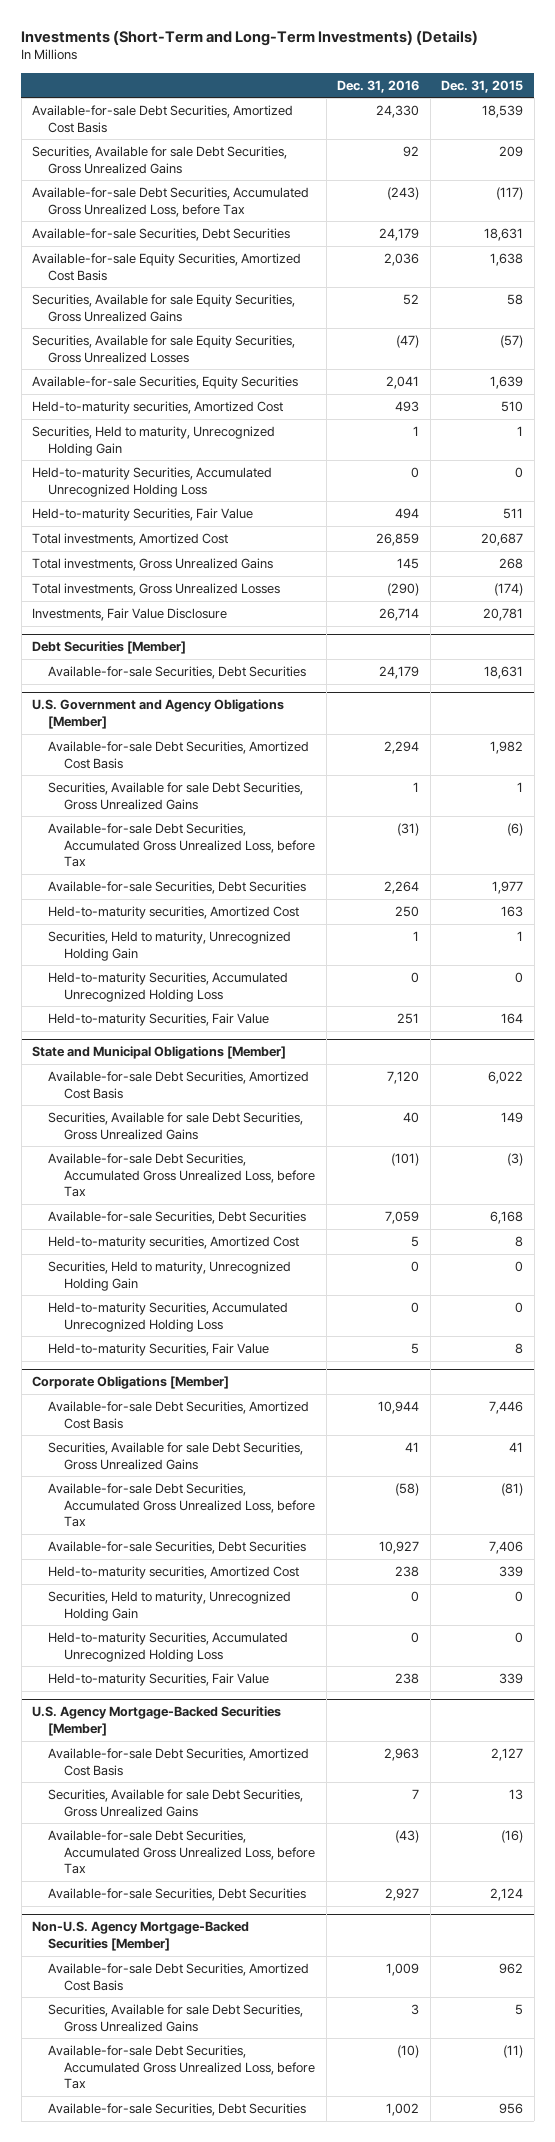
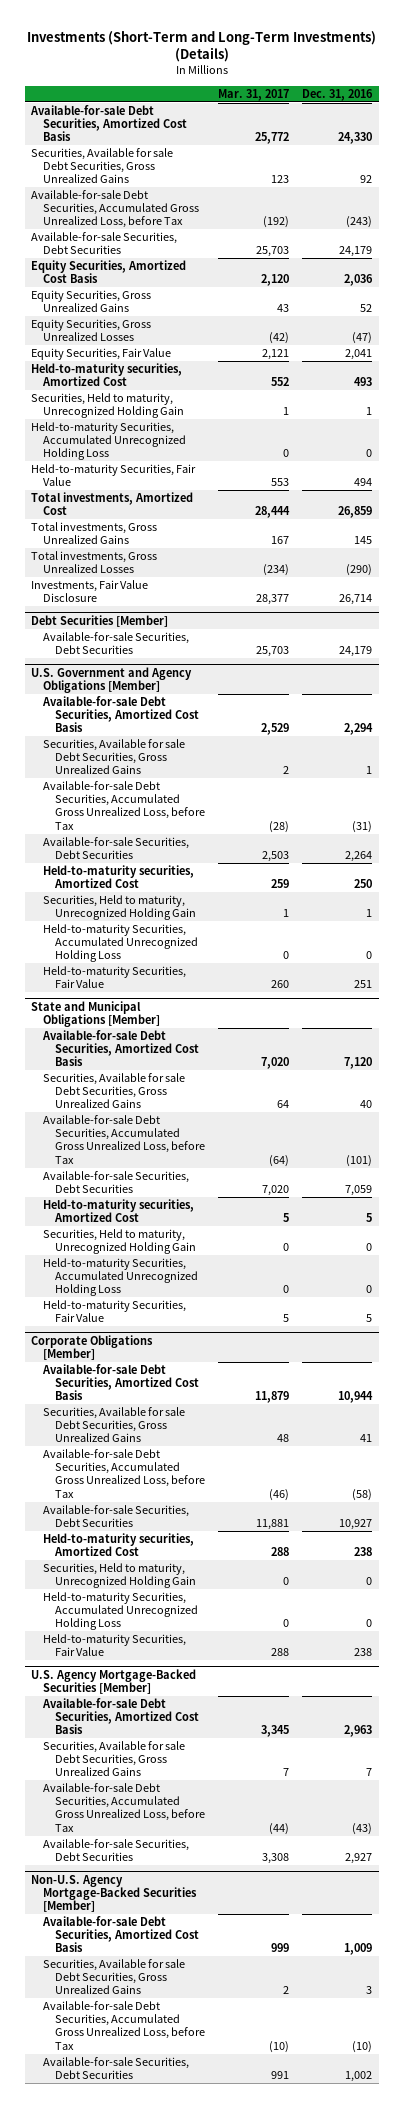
- | Dec. 31, 2016 | Dec. 31, 2015
+ | Mar. 31, 2017 | Dec. 31, 2016
- Available-for-sale Equity Securities, Amortized Cost Basis | 2,036 | 1,638
- Securities, Available for sale Equity Securities, Gross Unrealized Gains | 52 | 58
- Securities, Available for sale Equity Securities, Gross Unrealized Losses | (47) | (57)
- Available-for-sale Securities, Equity Securities | 2,041 | 1,639
+ Equity Securities, Amortized Cost Basis | 2,120 | 2,036
+ Equity Securities, Gross Unrealized Gains | 43 | 52
+ Equity Securities, Gross Unrealized Losses | (42) | (47)
+ Equity Securities, Fair Value | 2,121 | 2,041

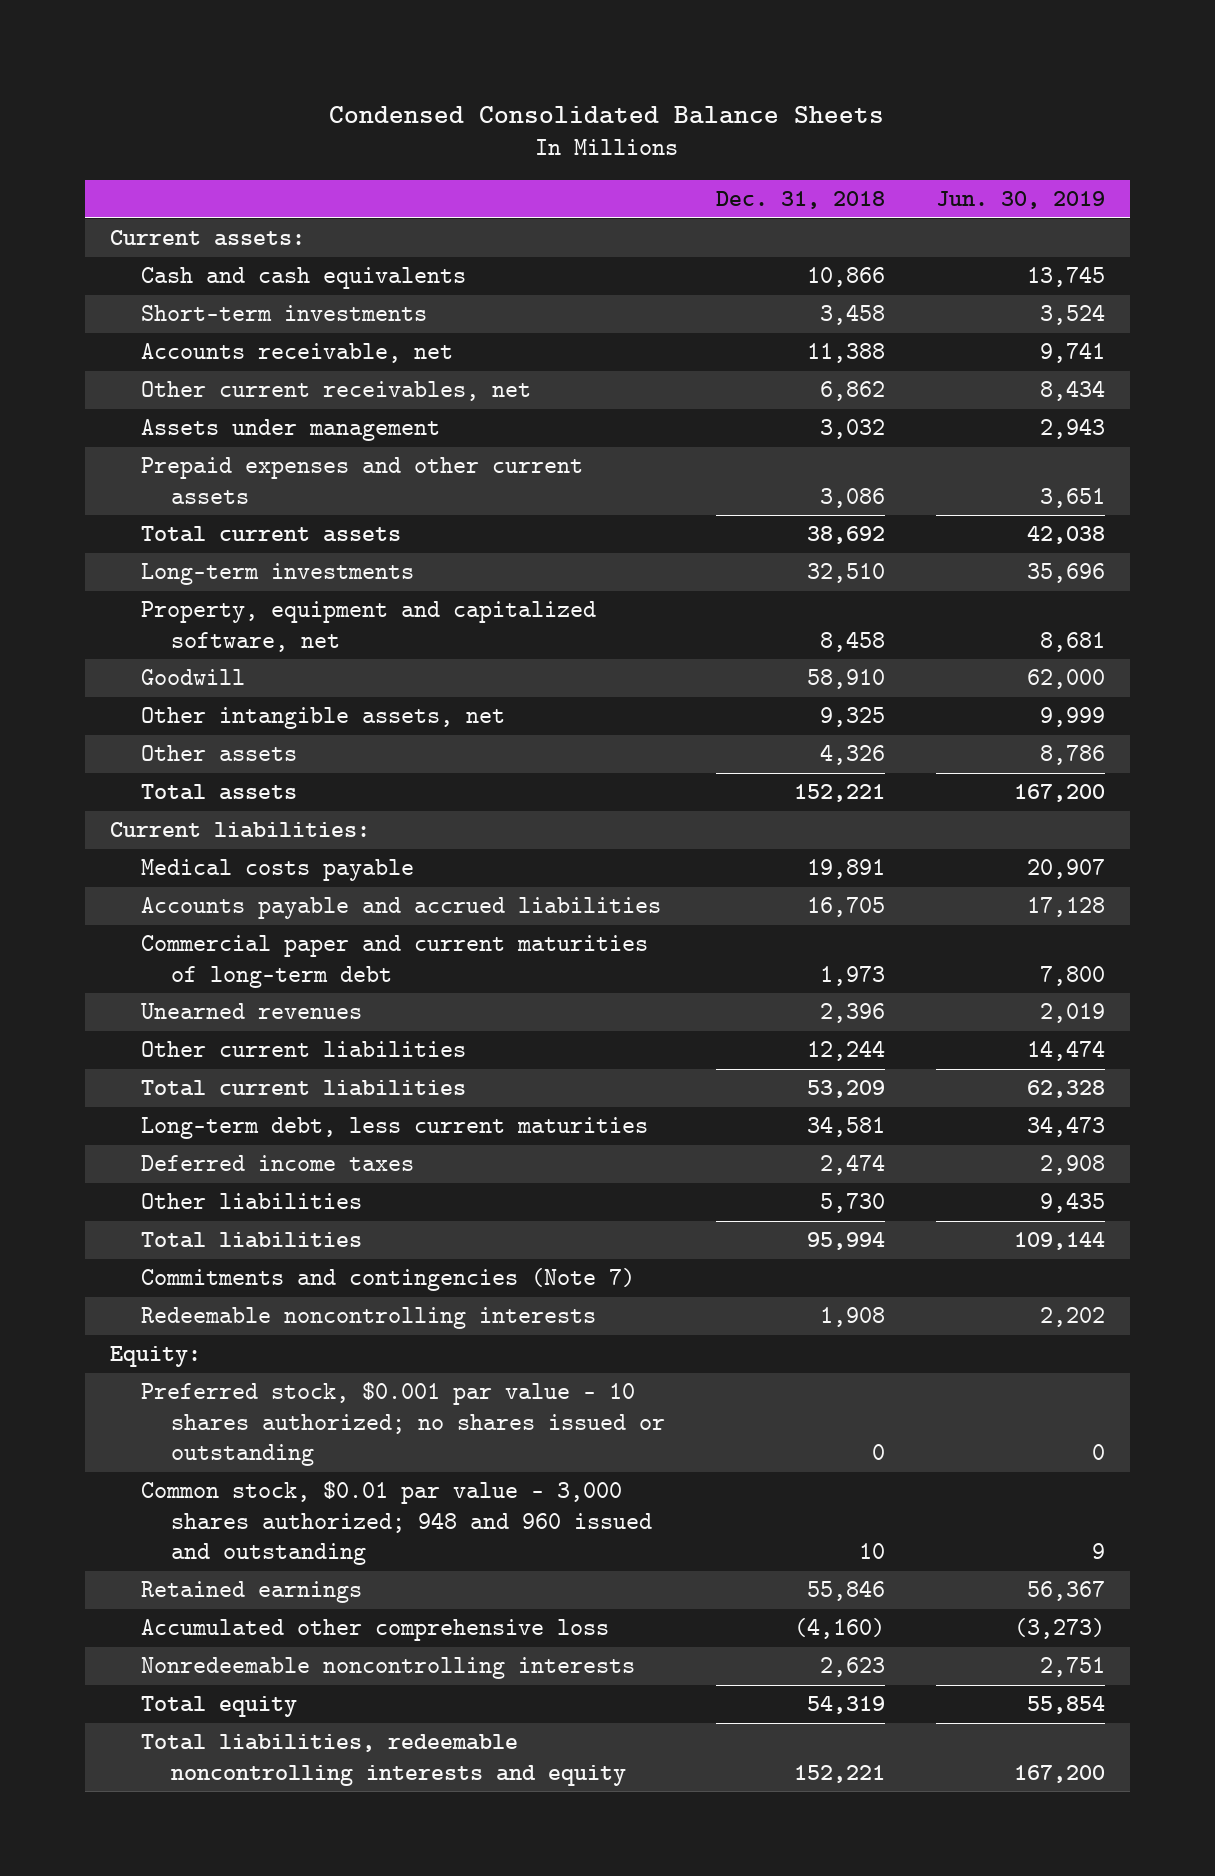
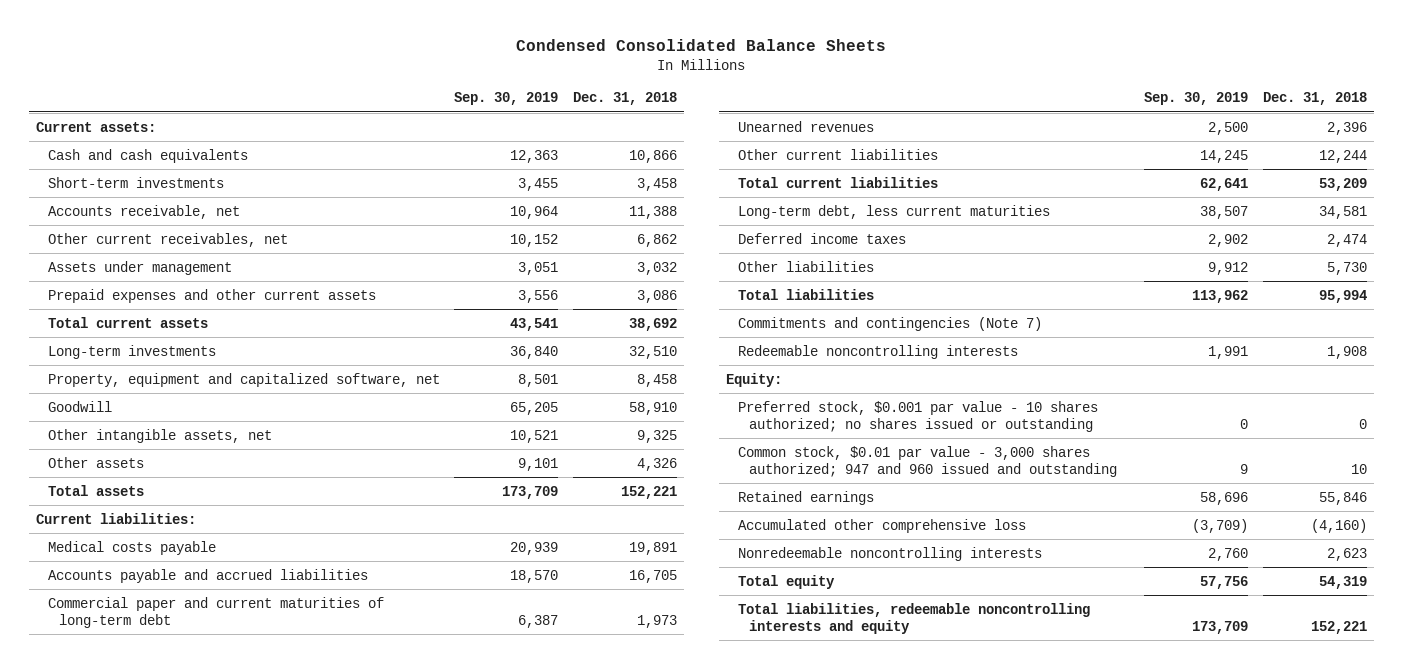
- | Dec. 31, 2018 | Jun. 30, 2019
+ | Sep. 30, 2019 | Dec. 31, 2018
- Common stock, $0.01 par value - 3,000 shares authorized; 948 and 960 issued and outstanding | 10 | 9
+ Common stock, $0.01 par value - 3,000 shares authorized; 947 and 960 issued and outstanding | 9 | 10

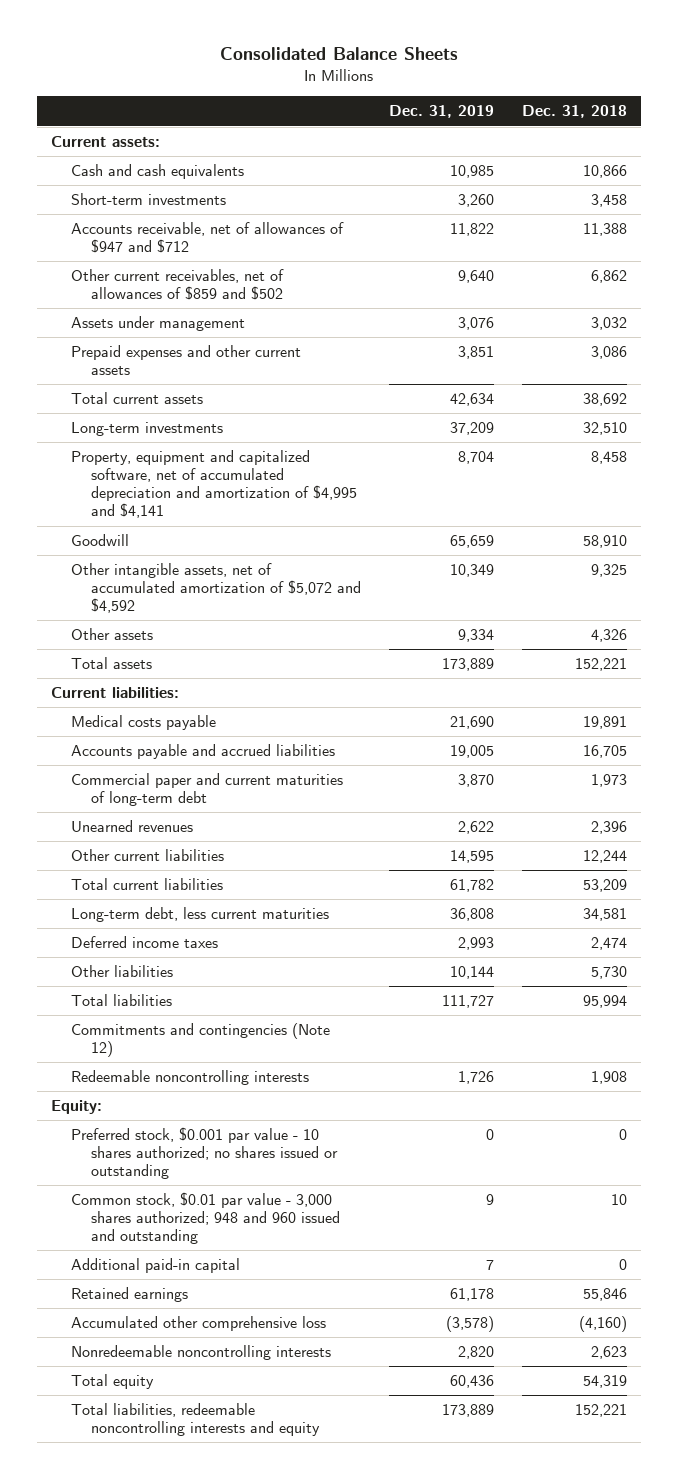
- Condensed Consolidated Balance Sheets
+ Consolidated Balance Sheets
- | Sep. 30, 2019 | Dec. 31, 2018
+ | Dec. 31, 2019 | Dec. 31, 2018
- Accounts receivable, net | 10,964 | 11,388
- Other current receivables, net | 10,152 | 6,862
+ Accounts receivable, net of allowances of $947 and $712 | 11,822 | 11,388
+ Other current receivables, net of allowances of $859 and $502 | 9,640 | 6,862
- Property, equipment and capitalized software, net | 8,501 | 8,458
+ Property, equipment and capitalized software, net of accumulated depreciation and amortization of $4,995 and $4,141 | 8,704 | 8,458
- Other intangible assets, net | 10,521 | 9,325
+ Other intangible assets, net of accumulated amortization of $5,072 and $4,592 | 10,349 | 9,325
- Commitments and contingencies (Note 7)
+ Commitments and contingencies (Note 12)
- Common stock, $0.01 par value - 3,000 shares authorized; 947 and 960 issued and outstanding | 9 | 10
+ Common stock, $0.01 par value - 3,000 shares authorized; 948 and 960 issued and outstanding | 9 | 10
+ Additional paid-in capital | 7 | 0

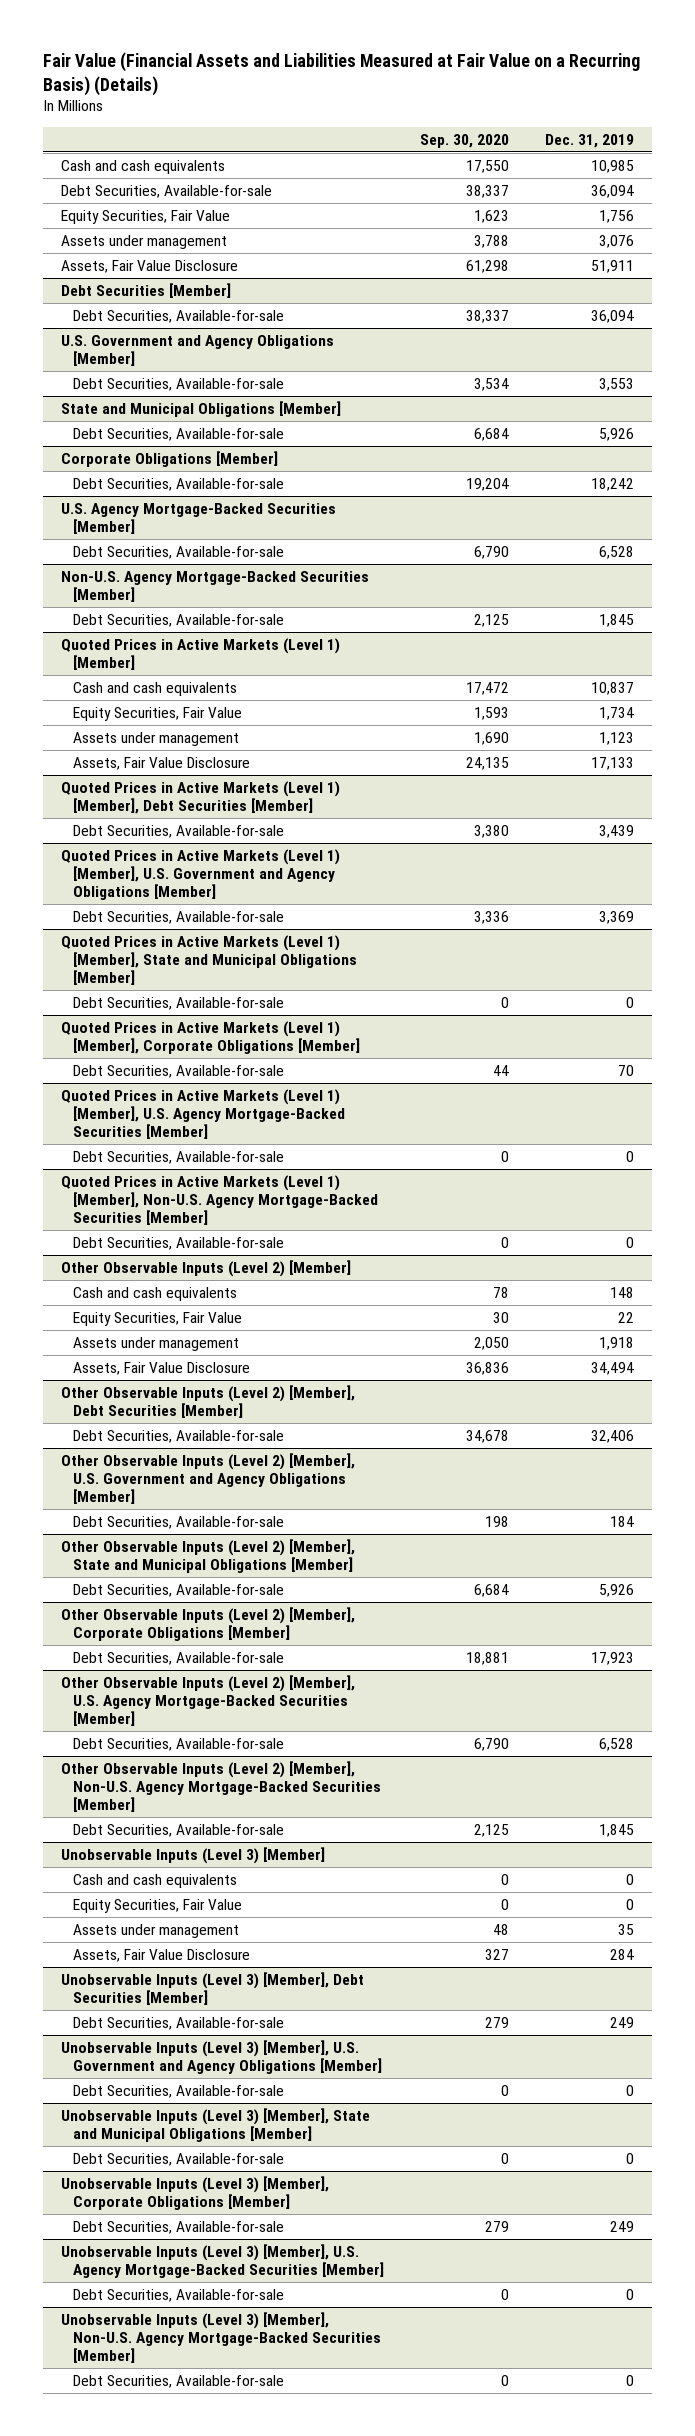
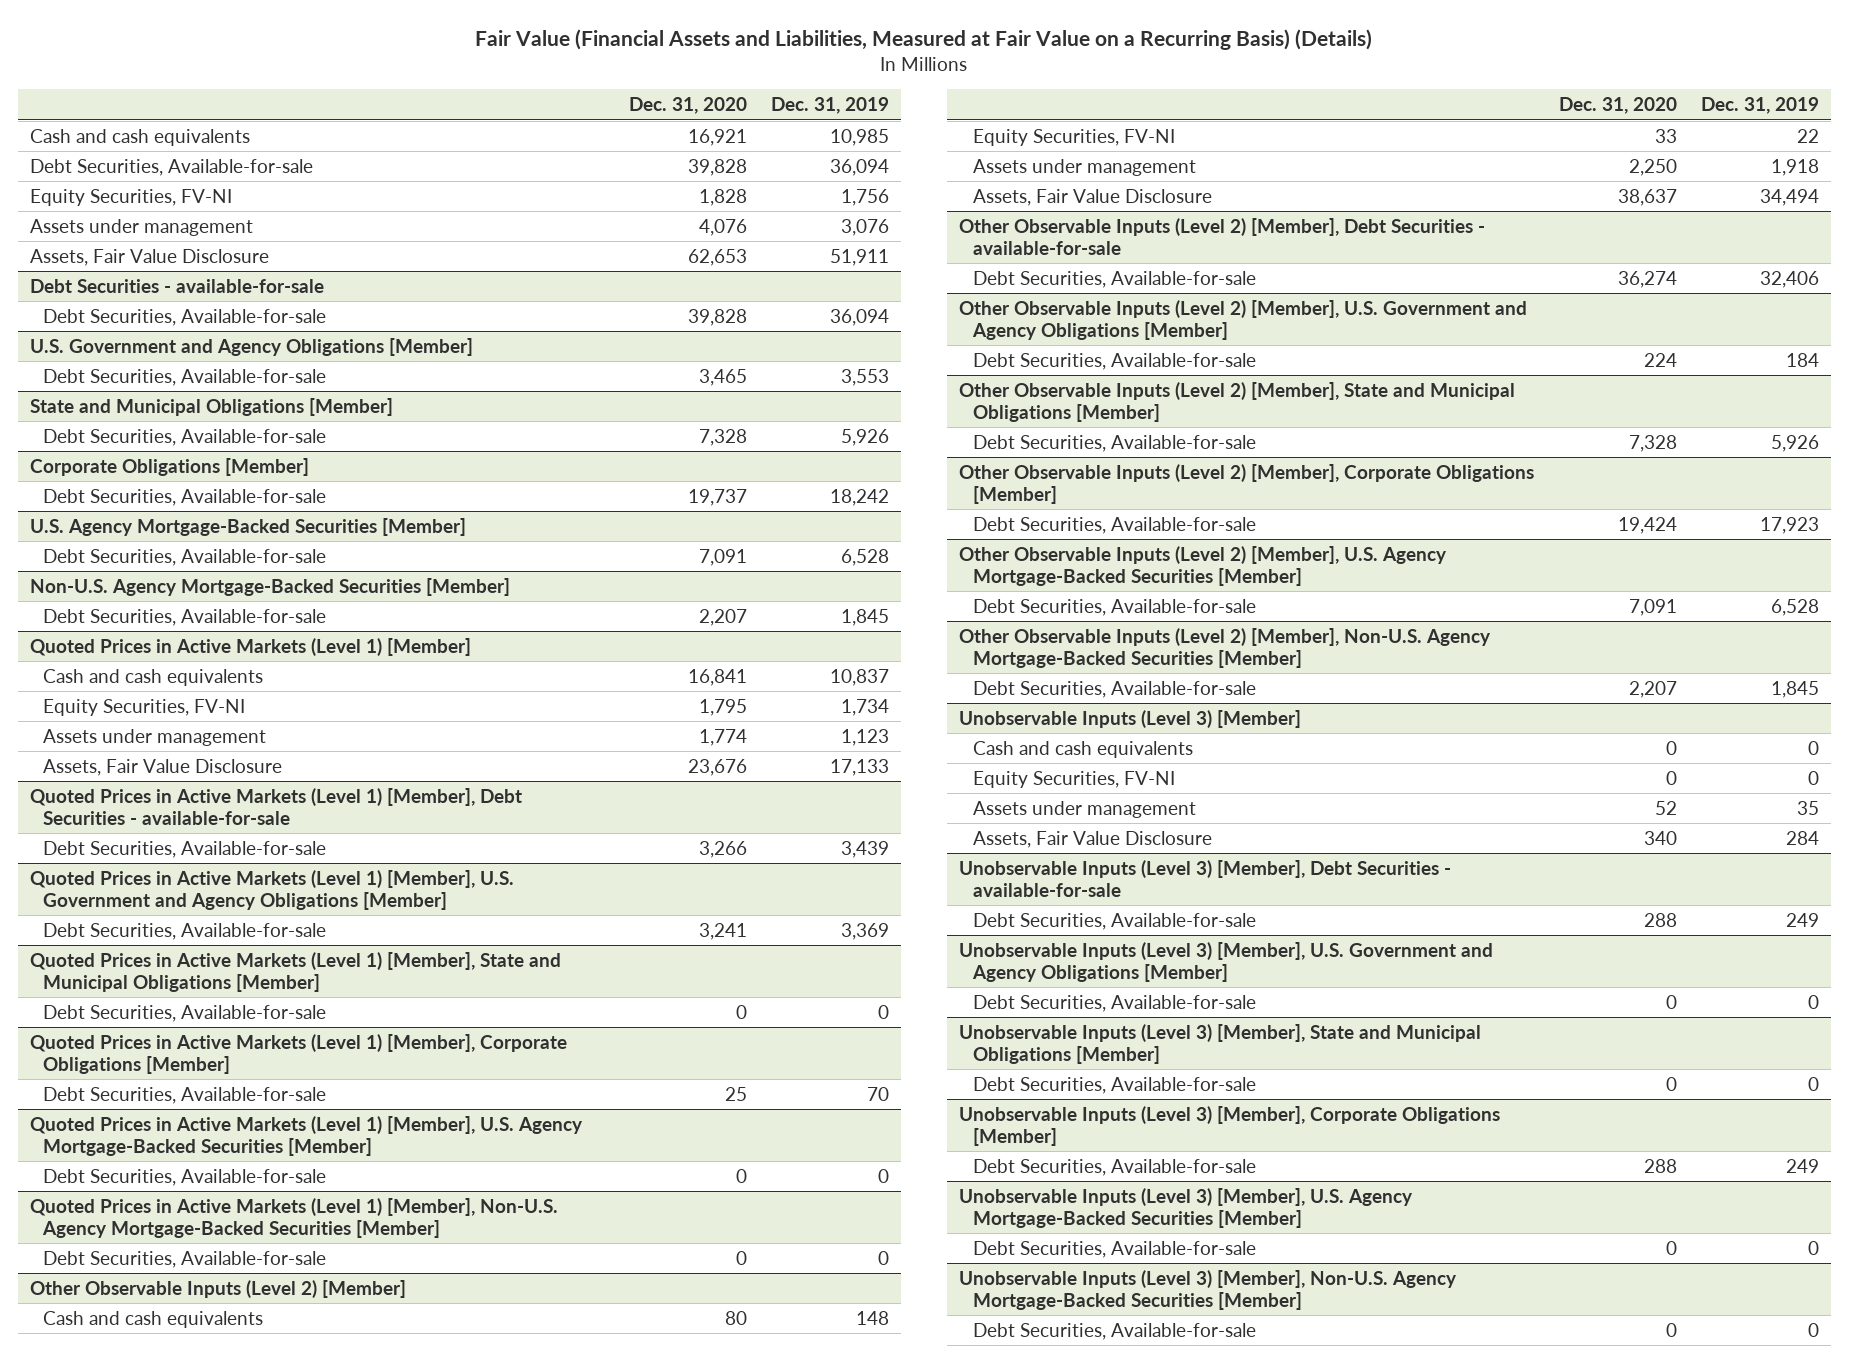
- Fair Value (Financial Assets and Liabilities Measured at Fair Value on a Recurring Basis) (Details)
+ Fair Value (Financial Assets and Liabilities, Measured at Fair Value on a Recurring Basis) (Details)
- | Sep. 30, 2020 | Dec. 31, 2019
+ | Dec. 31, 2020 | Dec. 31, 2019
- Equity Securities, Fair Value | 1,623 | 1,756
+ Equity Securities, FV-NI | 1,828 | 1,756
- Debt Securities [Member]
+ Debt Securities - available-for-sale
@ Quoted Prices in Active Markets (Level 1) [Member]
- Equity Securities, Fair Value | 1,593 | 1,734
+ Equity Securities, FV-NI | 1,795 | 1,734
- Quoted Prices in Active Markets (Level 1) [Member], Debt Securities [Member]
+ Quoted Prices in Active Markets (Level 1) [Member], Debt Securities - available-for-sale
@ Other Observable Inputs (Level 2) [Member]
- Equity Securities, Fair Value | 30 | 22
+ Equity Securities, FV-NI | 33 | 22
- Other Observable Inputs (Level 2) [Member], Debt Securities [Member]
+ Other Observable Inputs (Level 2) [Member], Debt Securities - available-for-sale
@ Unobservable Inputs (Level 3) [Member]
- Equity Securities, Fair Value | 0 | 0
+ Equity Securities, FV-NI | 0 | 0
- Unobservable Inputs (Level 3) [Member], Debt Securities [Member]
+ Unobservable Inputs (Level 3) [Member], Debt Securities - available-for-sale

